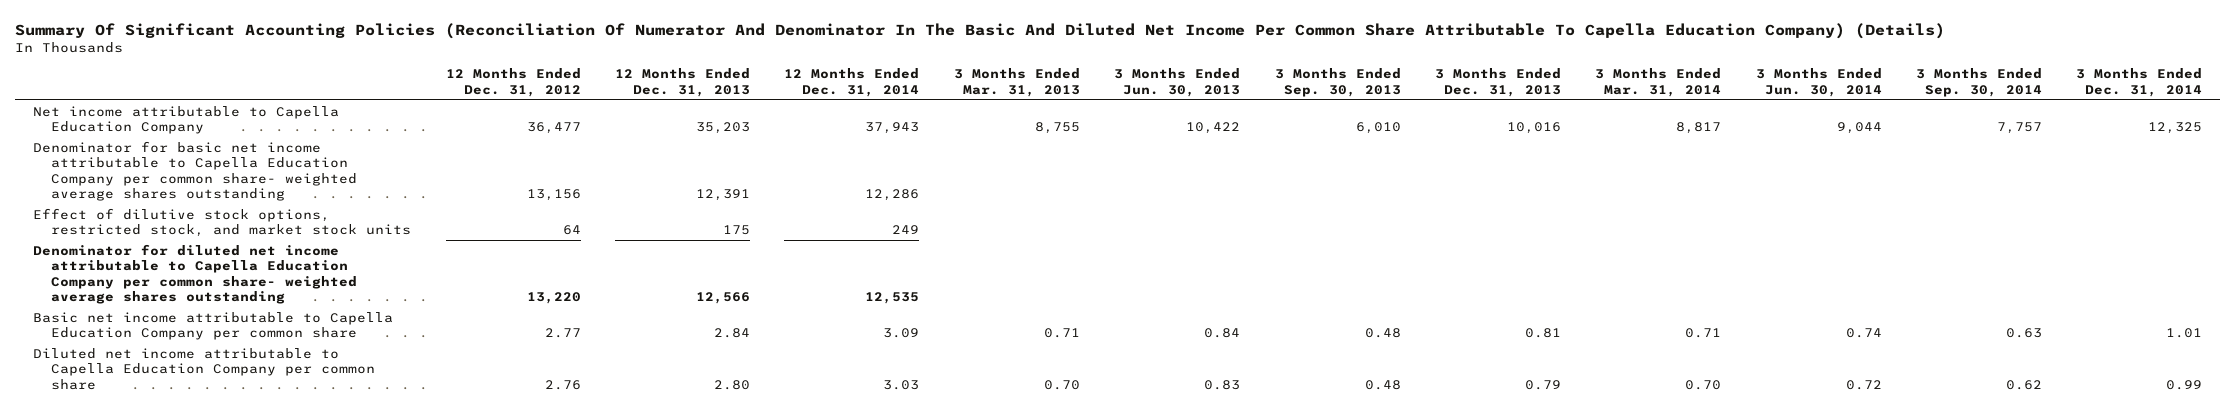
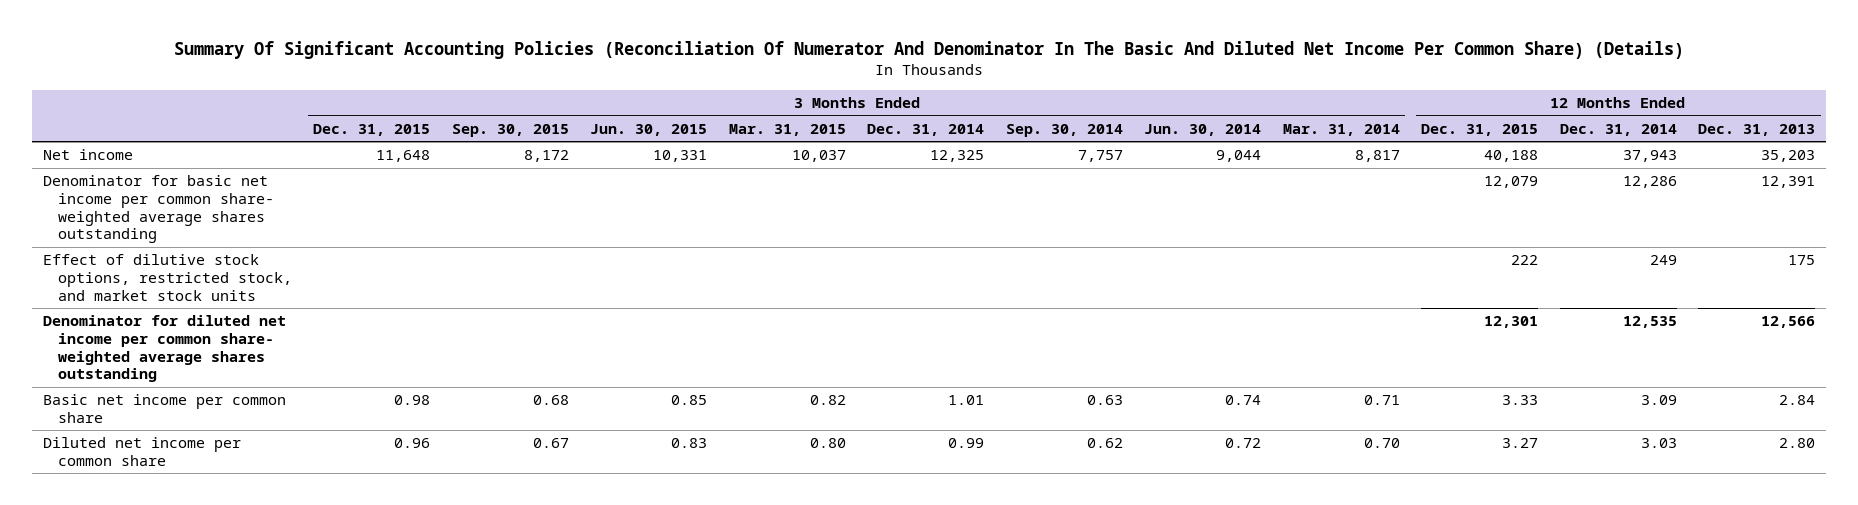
- Summary Of Significant Accounting Policies (Reconciliation Of Numerator And Denominator In The Basic And Diluted Net Income Per Common Share Attributable To Capella Education Company) (Details)
+ Summary Of Significant Accounting Policies (Reconciliation Of Numerator And Denominator In The Basic And Diluted Net Income Per Common Share) (Details)
- | 12 Months Ended Dec. 31, 2012 | 12 Months Ended Dec. 31, 2013 | 12 Months Ended Dec. 31, 2014 | 3 Months Ended Mar. 31, 2013 | 3 Months Ended Jun. 30, 2013 | 3 Months Ended Sep. 30, 2013 | 3 Months Ended Dec. 31, 2013 | 3 Months Ended Mar. 31, 2014 | 3 Months Ended Jun. 30, 2014 | 3 Months Ended Sep. 30, 2014 | 3 Months Ended Dec. 31, 2014
+ | 3 Months Ended Dec. 31, 2015 | 3 Months Ended Sep. 30, 2015 | 3 Months Ended Jun. 30, 2015 | 3 Months Ended Mar. 31, 2015 | 3 Months Ended Dec. 31, 2014 | 3 Months Ended Sep. 30, 2014 | 3 Months Ended Jun. 30, 2014 | 3 Months Ended Mar. 31, 2014 | 12 Months Ended Dec. 31, 2015 | 12 Months Ended Dec. 31, 2014 | 12 Months Ended Dec. 31, 2013
- Net income attributable to Capella Education Company | 36,477 | 35,203 | 37,943 | 8,755 | 10,422 | 6,010 | 10,016 | 8,817 | 9,044 | 7,757 | 12,325
- Denominator for basic net income attributable to Capella Education Company per common share- weighted average shares outstanding | 13,156 | 12,391 | 12,286 | | | | | | | |
+ Net income | 11,648 | 8,172 | 10,331 | 10,037 | 12,325 | 7,757 | 9,044 | 8,817 | 40,188 | 37,943 | 35,203
+ Denominator for basic net income per common share- weighted average shares outstanding | | | | | | | | | 12,079 | 12,286 | 12,391
- Denominator for diluted net income attributable to Capella Education Company per common share- weighted average shares outstanding | 13,220 | 12,566 | 12,535 | | | | | | | |
- Basic net income attributable to Capella Education Company per common share | 2.77 | 2.84 | 3.09 | 0.71 | 0.84 | 0.48 | 0.81 | 0.71 | 0.74 | 0.63 | 1.01
- Diluted net income attributable to Capella Education Company per common share | 2.76 | 2.80 | 3.03 | 0.70 | 0.83 | 0.48 | 0.79 | 0.70 | 0.72 | 0.62 | 0.99
+ Denominator for diluted net income per common share- weighted average shares outstanding | | | | | | | | | 12,301 | 12,535 | 12,566
+ Basic net income per common share | 0.98 | 0.68 | 0.85 | 0.82 | 1.01 | 0.63 | 0.74 | 0.71 | 3.33 | 3.09 | 2.84
+ Diluted net income per common share | 0.96 | 0.67 | 0.83 | 0.80 | 0.99 | 0.62 | 0.72 | 0.70 | 3.27 | 3.03 | 2.80

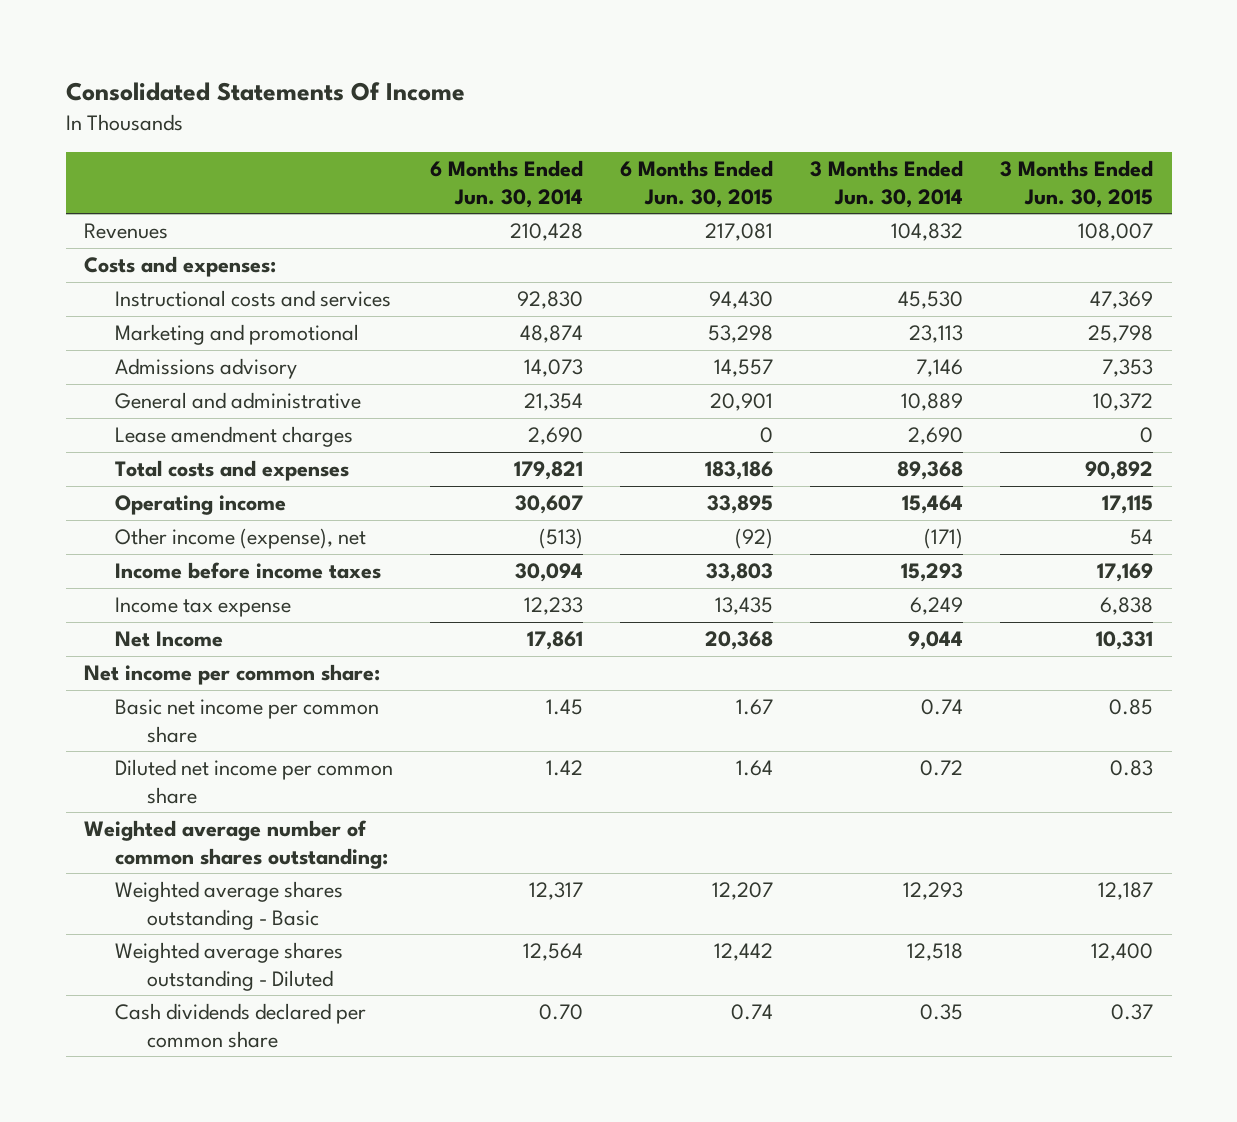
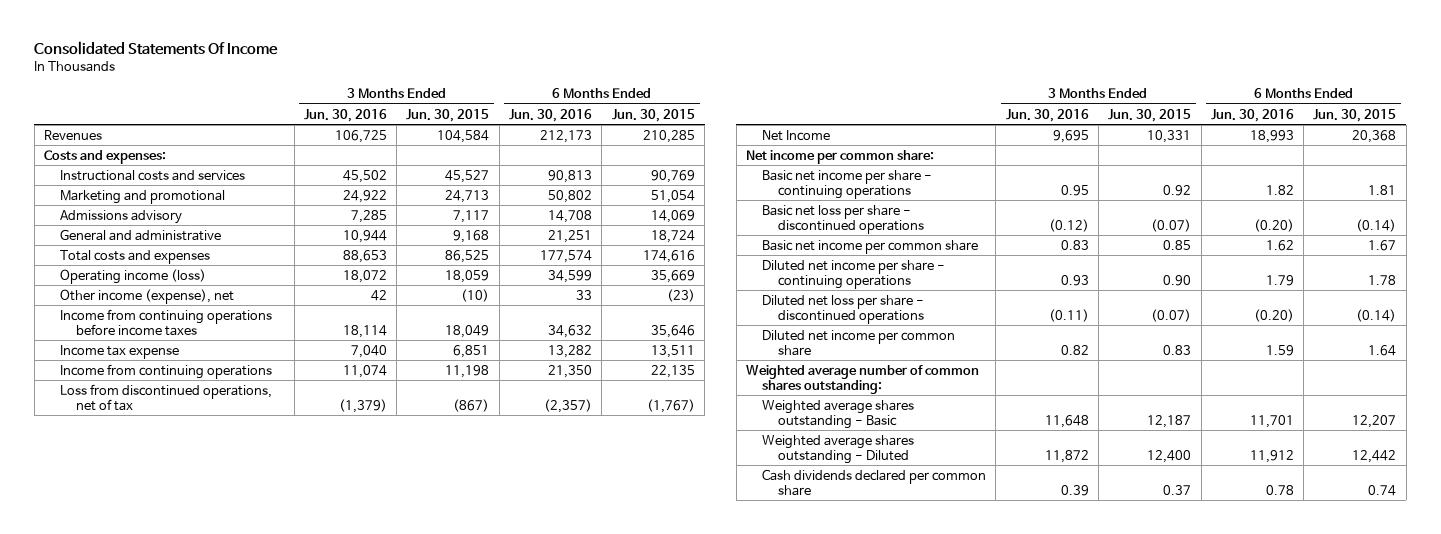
- | 6 Months Ended Jun. 30, 2014 | 6 Months Ended Jun. 30, 2015 | 3 Months Ended Jun. 30, 2014 | 3 Months Ended Jun. 30, 2015
+ | 3 Months Ended Jun. 30, 2016 | 3 Months Ended Jun. 30, 2015 | 6 Months Ended Jun. 30, 2016 | 6 Months Ended Jun. 30, 2015
- Revenues | 210,428 | 217,081 | 104,832 | 108,007
+ Revenues | 106,725 | 104,584 | 212,173 | 210,285
- Instructional costs and services | 92,830 | 94,430 | 45,530 | 47,369
- Marketing and promotional | 48,874 | 53,298 | 23,113 | 25,798
- Admissions advisory | 14,073 | 14,557 | 7,146 | 7,353
- General and administrative | 21,354 | 20,901 | 10,889 | 10,372
- Lease amendment charges | 2,690 | 0 | 2,690 | 0
- Total costs and expenses | 179,821 | 183,186 | 89,368 | 90,892
- Operating income | 30,607 | 33,895 | 15,464 | 17,115
- Other income (expense), net | (513) | (92) | (171) | 54
- Income before income taxes | 30,094 | 33,803 | 15,293 | 17,169
- Income tax expense | 12,233 | 13,435 | 6,249 | 6,838
+ Instructional costs and services | 45,502 | 45,527 | 90,813 | 90,769
+ Marketing and promotional | 24,922 | 24,713 | 50,802 | 51,054
+ Admissions advisory | 7,285 | 7,117 | 14,708 | 14,069
+ General and administrative | 10,944 | 9,168 | 21,251 | 18,724
+ Total costs and expenses | 88,653 | 86,525 | 177,574 | 174,616
+ Operating income (loss) | 18,072 | 18,059 | 34,599 | 35,669
+ Other income (expense), net | 42 | (10) | 33 | (23)
+ Income from continuing operations before income taxes | 18,114 | 18,049 | 34,632 | 35,646
+ Income tax expense | 7,040 | 6,851 | 13,282 | 13,511
+ Income from continuing operations | 11,074 | 11,198 | 21,350 | 22,135
+ Loss from discontinued operations, net of tax | (1,379) | (867) | (2,357) | (1,767)
+ Basic net income per share - continuing operations | 0.95 | 0.92 | 1.82 | 1.81
+ Basic net loss per share - discontinued operations | (0.12) | (0.07) | (0.20) | (0.14)
+ Diluted net income per share - continuing operations | 0.93 | 0.90 | 1.79 | 1.78
+ Diluted net loss per share - discontinued operations | (0.11) | (0.07) | (0.20) | (0.14)

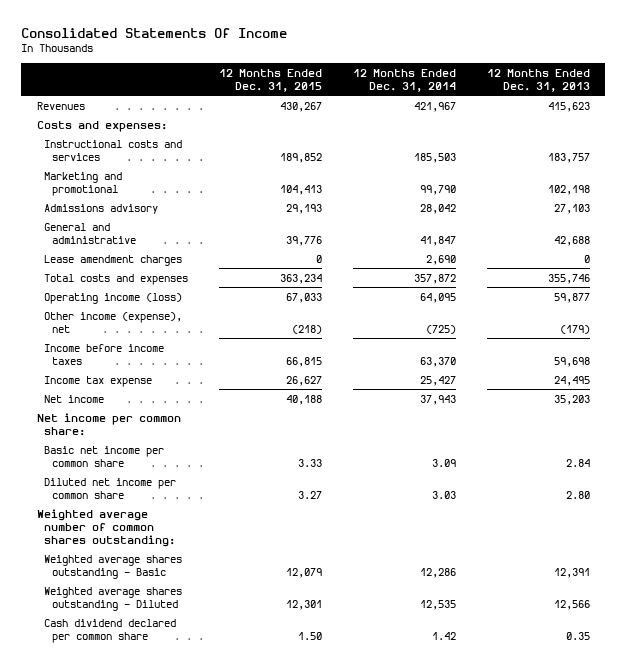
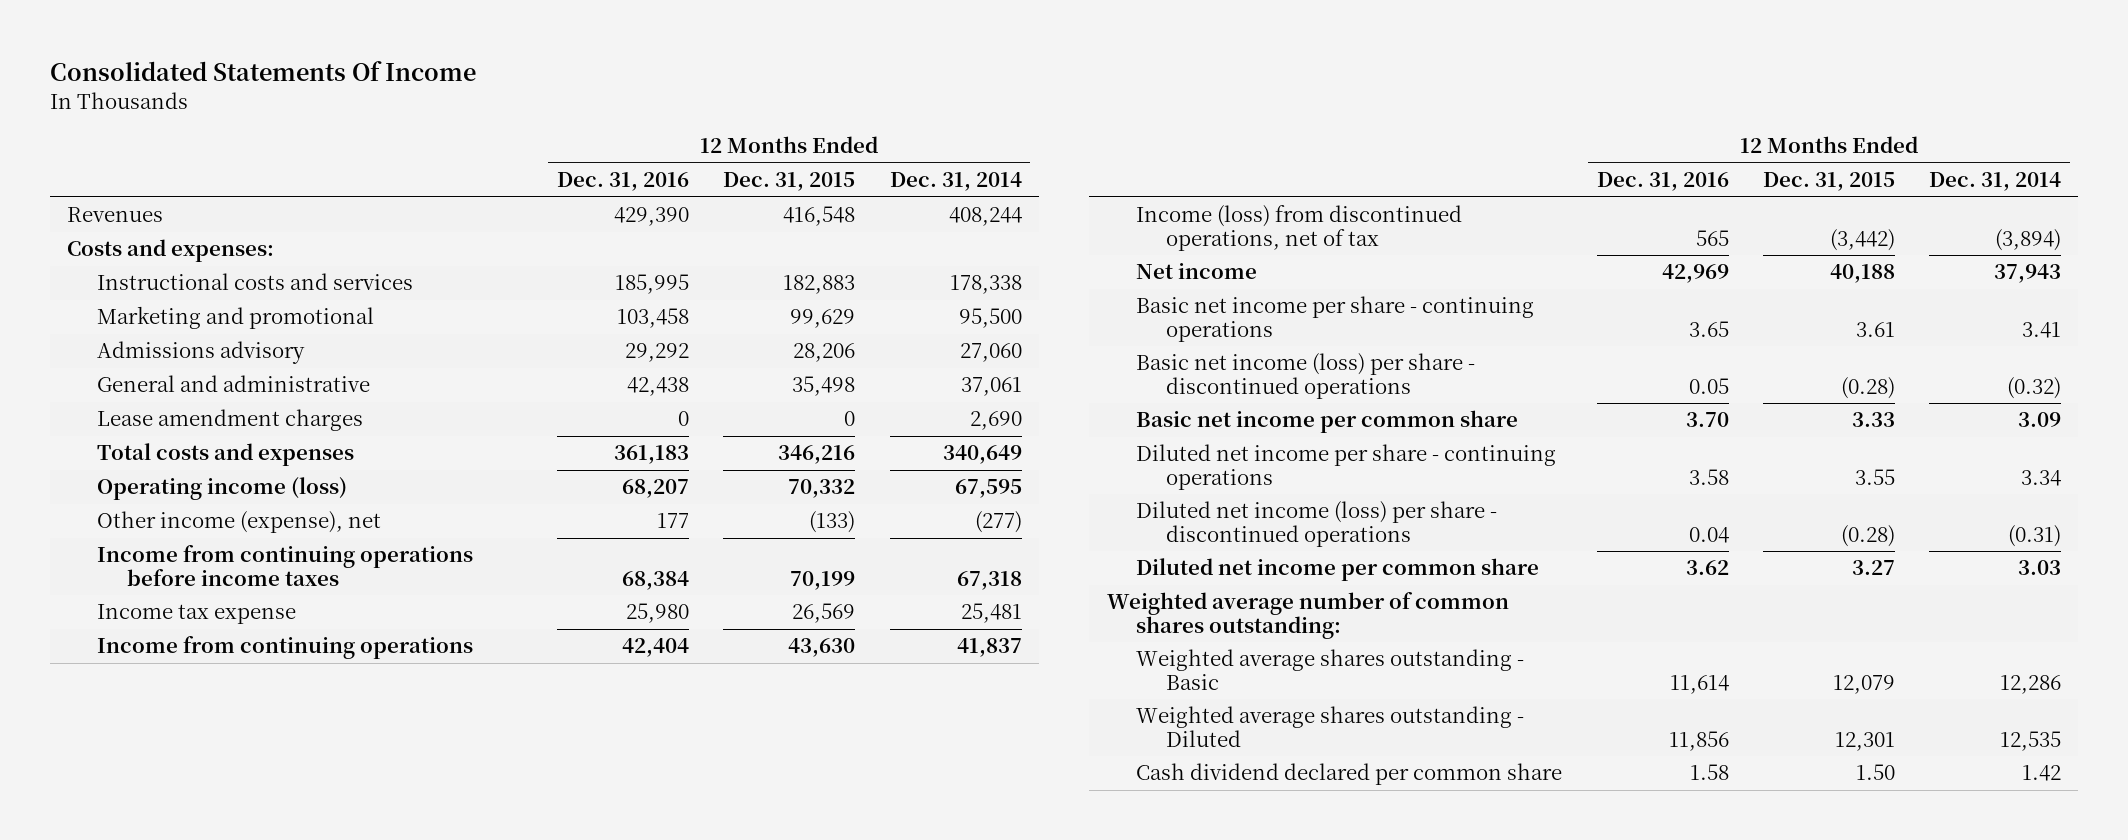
- | 12 Months Ended Dec. 31, 2015 | 12 Months Ended Dec. 31, 2014 | 12 Months Ended Dec. 31, 2013
+ | 12 Months Ended Dec. 31, 2016 | 12 Months Ended Dec. 31, 2015 | 12 Months Ended Dec. 31, 2014
- Revenues | 430,267 | 421,967 | 415,623
+ Revenues | 429,390 | 416,548 | 408,244
- Instructional costs and services | 189,852 | 185,503 | 183,757
- Marketing and promotional | 104,413 | 99,790 | 102,198
- Admissions advisory | 29,193 | 28,042 | 27,103
- General and administrative | 39,776 | 41,847 | 42,688
+ Instructional costs and services | 185,995 | 182,883 | 178,338
+ Marketing and promotional | 103,458 | 99,629 | 95,500
+ Admissions advisory | 29,292 | 28,206 | 27,060
+ General and administrative | 42,438 | 35,498 | 37,061
- Total costs and expenses | 363,234 | 357,872 | 355,746
- Operating income (loss) | 67,033 | 64,095 | 59,877
- Other income (expense), net | (218) | (725) | (179)
- Income before income taxes | 66,815 | 63,370 | 59,698
- Income tax expense | 26,627 | 25,427 | 24,495
+ Total costs and expenses | 361,183 | 346,216 | 340,649
+ Operating income (loss) | 68,207 | 70,332 | 67,595
+ Other income (expense), net | 177 | (133) | (277)
+ Income from continuing operations before income taxes | 68,384 | 70,199 | 67,318
+ Income tax expense | 25,980 | 26,569 | 25,481
+ Income from continuing operations | 42,404 | 43,630 | 41,837
+ Income (loss) from discontinued operations, net of tax | 565 | (3,442) | (3,894)
- Net income per common share:
+ Basic net income per share - continuing operations | 3.65 | 3.61 | 3.41
+ Basic net income (loss) per share - discontinued operations | 0.05 | (0.28) | (0.32)
+ Diluted net income per share - continuing operations | 3.58 | 3.55 | 3.34
+ Diluted net income (loss) per share - discontinued operations | 0.04 | (0.28) | (0.31)

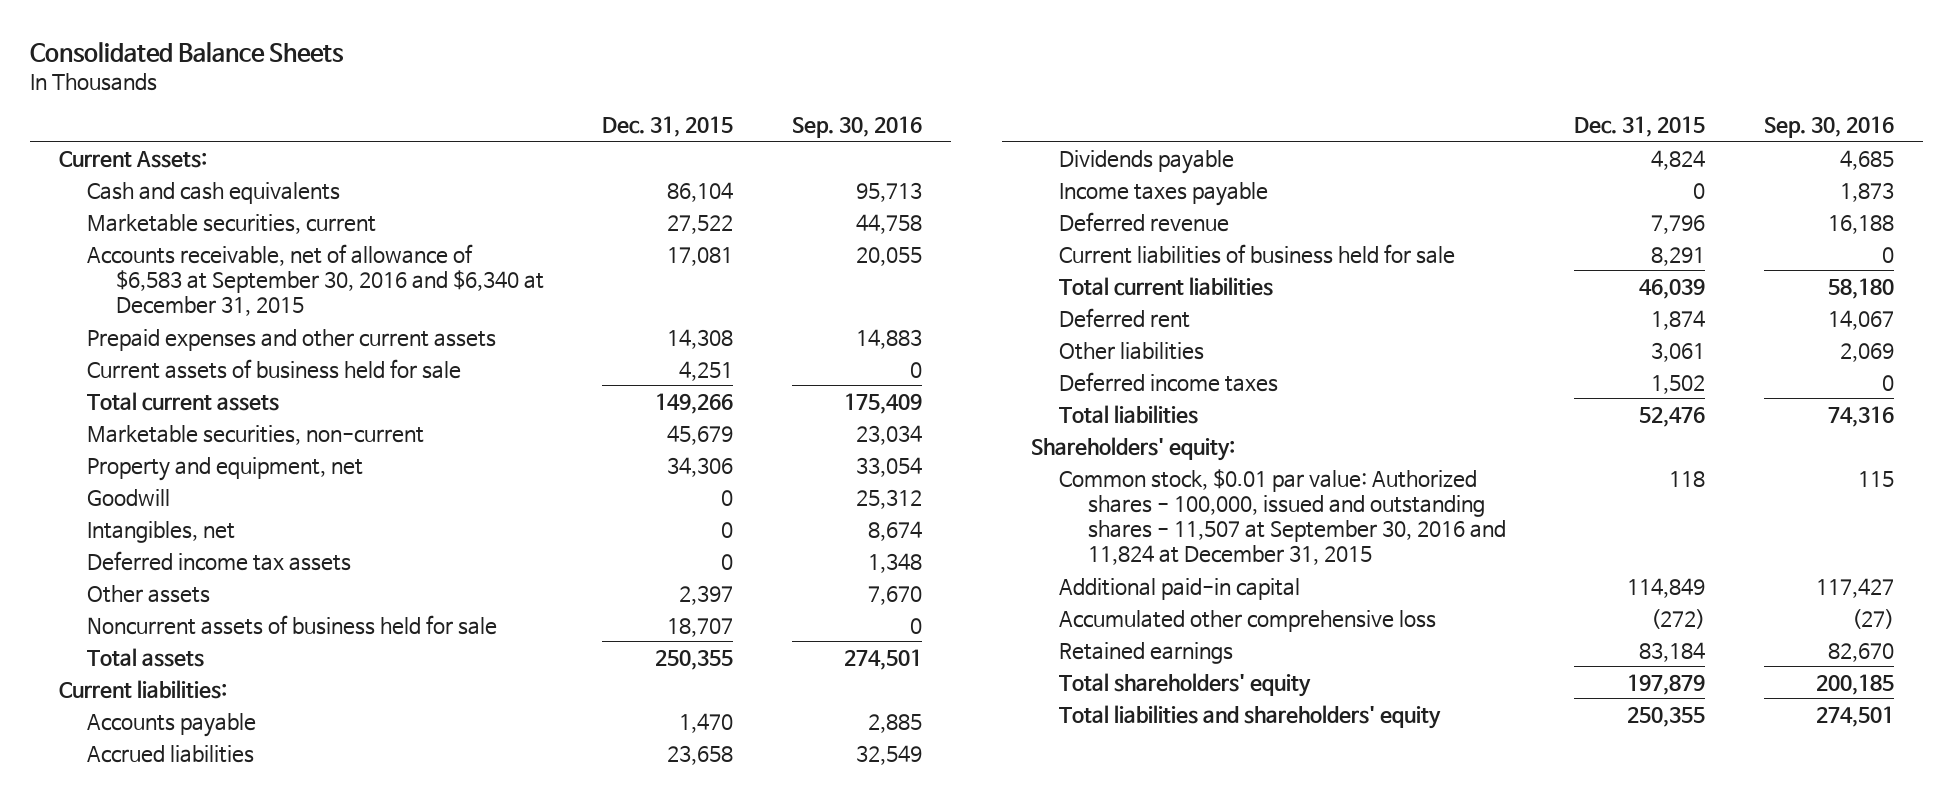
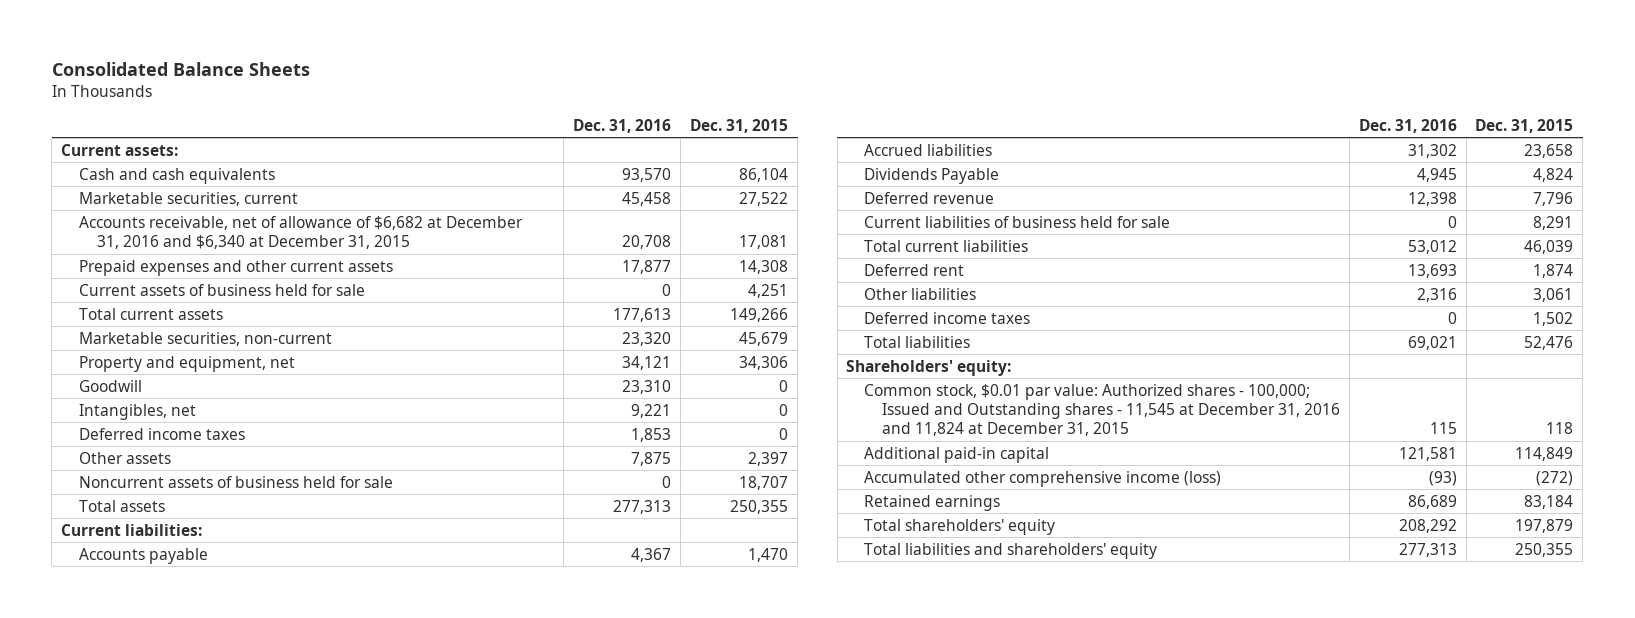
- | Dec. 31, 2015 | Sep. 30, 2016
+ | Dec. 31, 2016 | Dec. 31, 2015
- Current Assets:
+ Current assets:
- Accounts receivable, net of allowance of $6,583 at September 30, 2016 and $6,340 at December 31, 2015 | 17,081 | 20,055
+ Accounts receivable, net of allowance of $6,682 at December 31, 2016 and $6,340 at December 31, 2015 | 20,708 | 17,081
- Deferred income tax assets | 0 | 1,348
+ Deferred income taxes | 1,853 | 0
- Dividends payable | 4,824 | 4,685
- Income taxes payable | 0 | 1,873
+ Dividends Payable | 4,945 | 4,824
- Common stock, $0.01 par value: Authorized shares - 100,000, issued and outstanding shares - 11,507 at September 30, 2016 and 11,824 at December 31, 2015 | 118 | 115
+ Common stock, $0.01 par value: Authorized shares - 100,000; Issued and Outstanding shares - 11,545 at December 31, 2016 and 11,824 at December 31, 2015 | 115 | 118
- Accumulated other comprehensive loss | (272) | (27)
+ Accumulated other comprehensive income (loss) | (93) | (272)

